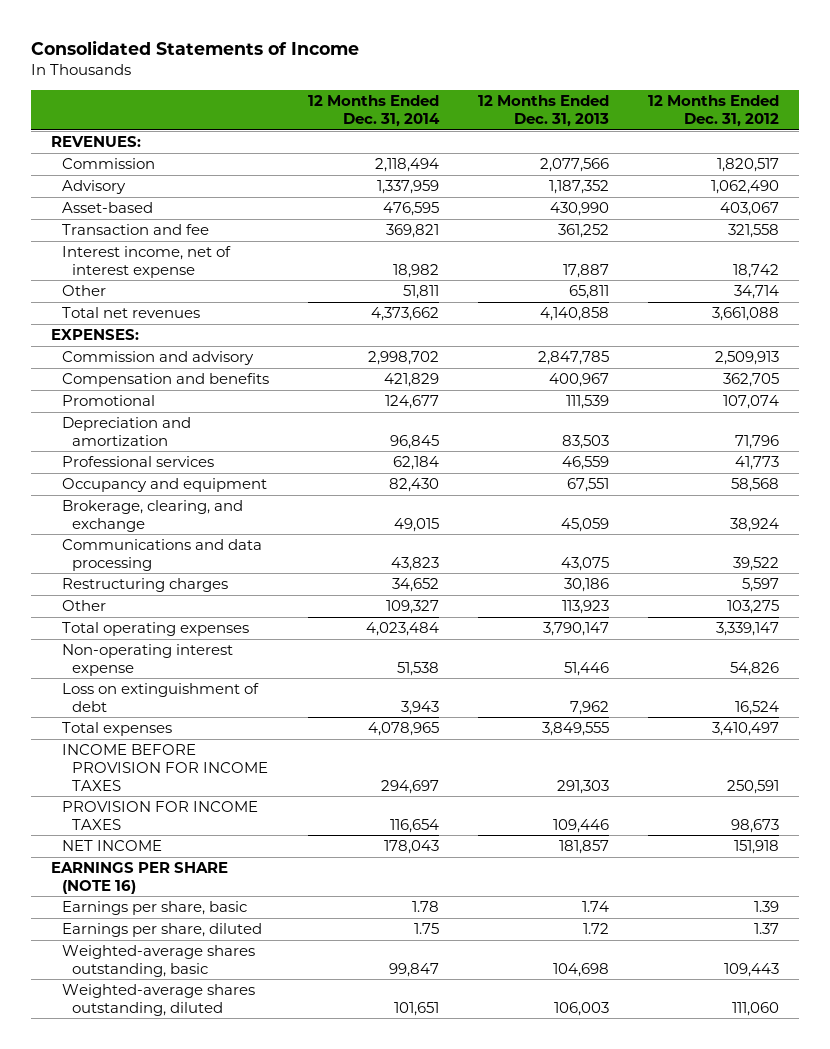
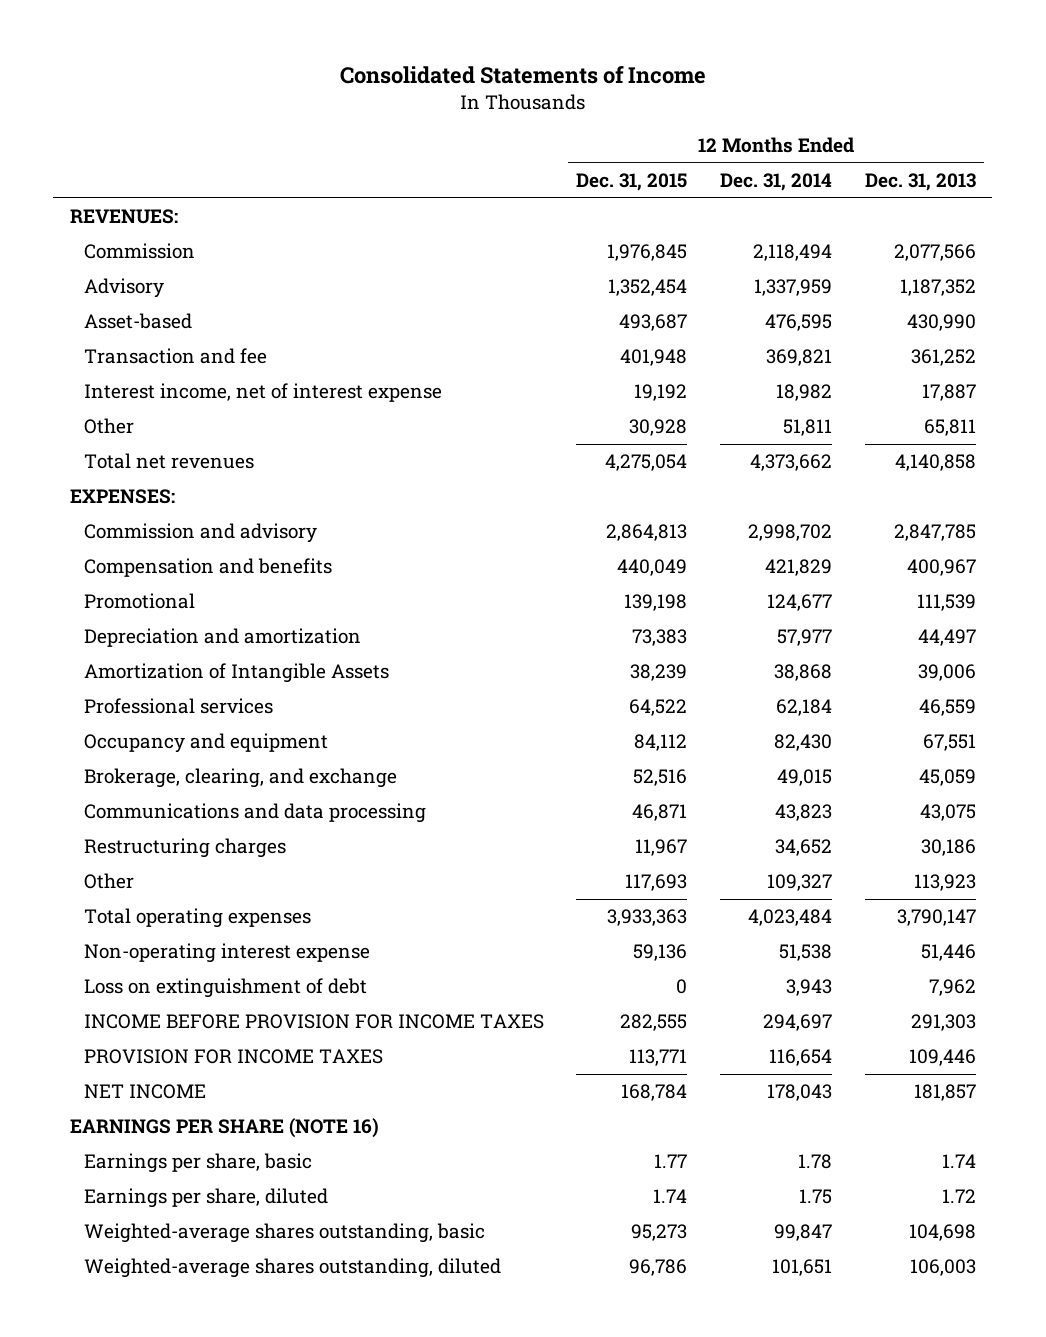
- | 12 Months Ended Dec. 31, 2014 | 12 Months Ended Dec. 31, 2013 | 12 Months Ended Dec. 31, 2012
+ | 12 Months Ended Dec. 31, 2015 | 12 Months Ended Dec. 31, 2014 | 12 Months Ended Dec. 31, 2013
- Depreciation and amortization | 96,845 | 83,503 | 71,796
+ Depreciation and amortization | 73,383 | 57,977 | 44,497
+ Amortization of Intangible Assets | 38,239 | 38,868 | 39,006
- Total expenses | 4,078,965 | 3,849,555 | 3,410,497

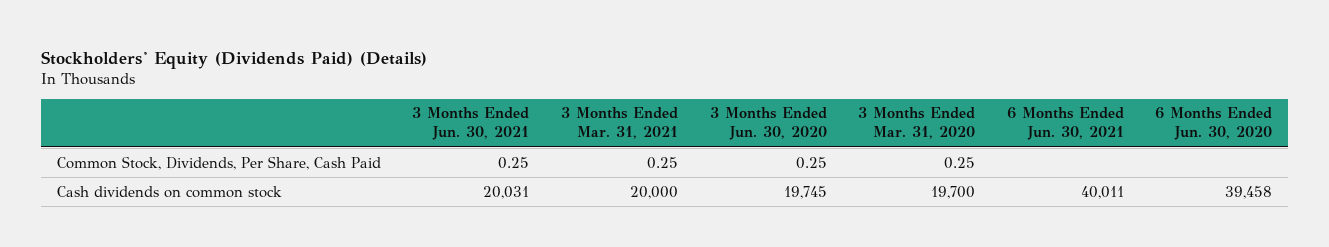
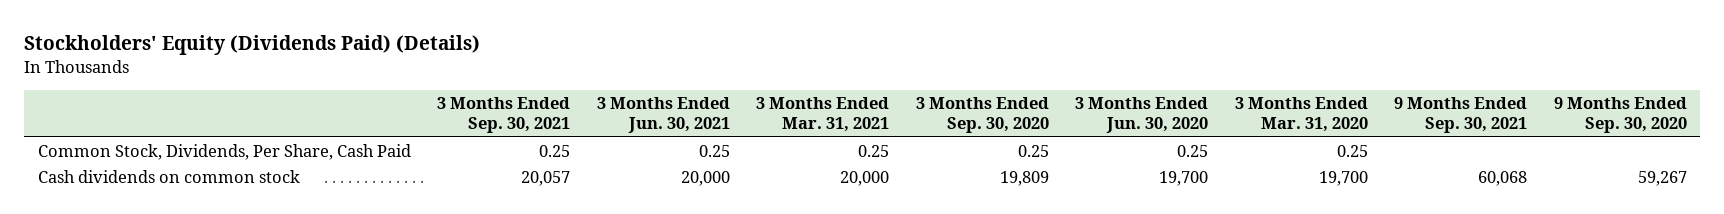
- | 3 Months Ended Jun. 30, 2021 | 3 Months Ended Mar. 31, 2021 | 3 Months Ended Jun. 30, 2020 | 3 Months Ended Mar. 31, 2020 | 6 Months Ended Jun. 30, 2021 | 6 Months Ended Jun. 30, 2020
+ | 3 Months Ended Sep. 30, 2021 | 3 Months Ended Jun. 30, 2021 | 3 Months Ended Mar. 31, 2021 | 3 Months Ended Sep. 30, 2020 | 3 Months Ended Jun. 30, 2020 | 3 Months Ended Mar. 31, 2020 | 9 Months Ended Sep. 30, 2021 | 9 Months Ended Sep. 30, 2020
- Cash dividends on common stock | 20,031 | 20,000 | 19,745 | 19,700 | 40,011 | 39,458
+ Cash dividends on common stock | 20,057 | 20,000 | 20,000 | 19,809 | 19,700 | 19,700 | 60,068 | 59,267

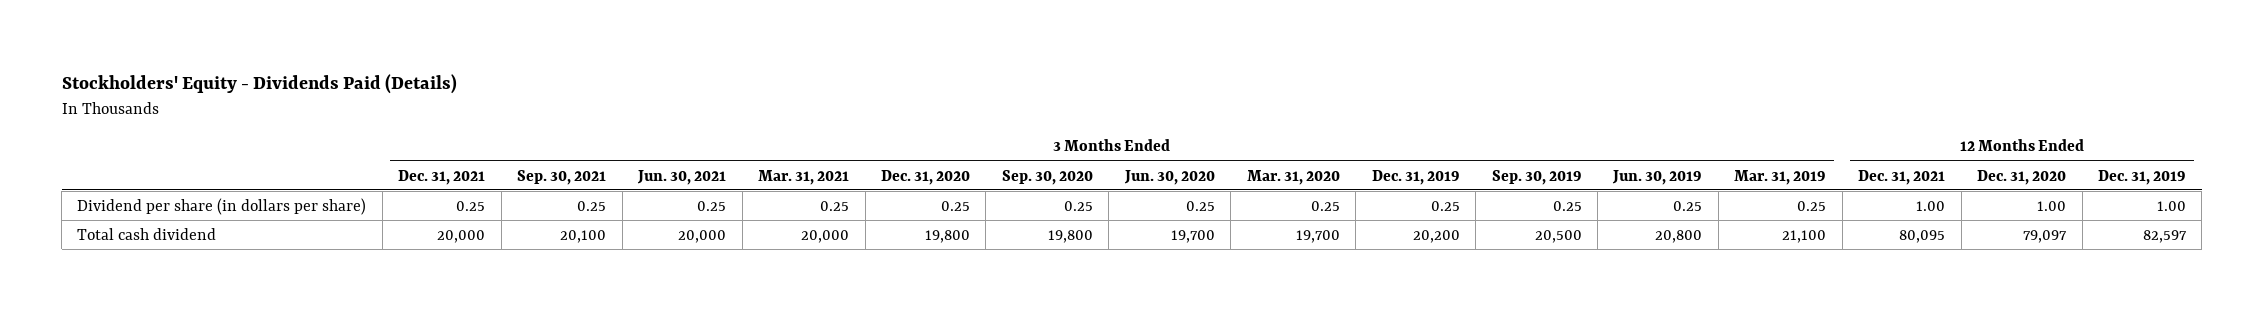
- Stockholders' Equity (Dividends Paid) (Details)
+ Stockholders' Equity - Dividends Paid (Details)
- | 3 Months Ended Sep. 30, 2021 | 3 Months Ended Jun. 30, 2021 | 3 Months Ended Mar. 31, 2021 | 3 Months Ended Sep. 30, 2020 | 3 Months Ended Jun. 30, 2020 | 3 Months Ended Mar. 31, 2020 | 9 Months Ended Sep. 30, 2021 | 9 Months Ended Sep. 30, 2020
+ | 3 Months Ended Dec. 31, 2021 | 3 Months Ended Sep. 30, 2021 | 3 Months Ended Jun. 30, 2021 | 3 Months Ended Mar. 31, 2021 | 3 Months Ended Dec. 31, 2020 | 3 Months Ended Sep. 30, 2020 | 3 Months Ended Jun. 30, 2020 | 3 Months Ended Mar. 31, 2020 | 3 Months Ended Dec. 31, 2019 | 3 Months Ended Sep. 30, 2019 | 3 Months Ended Jun. 30, 2019 | 3 Months Ended Mar. 31, 2019 | 12 Months Ended Dec. 31, 2021 | 12 Months Ended Dec. 31, 2020 | 12 Months Ended Dec. 31, 2019
- Common Stock, Dividends, Per Share, Cash Paid | 0.25 | 0.25 | 0.25 | 0.25 | 0.25 | 0.25 | |
- Cash dividends on common stock | 20,057 | 20,000 | 20,000 | 19,809 | 19,700 | 19,700 | 60,068 | 59,267
+ Dividend per share (in dollars per share) | 0.25 | 0.25 | 0.25 | 0.25 | 0.25 | 0.25 | 0.25 | 0.25 | 0.25 | 0.25 | 0.25 | 0.25 | 1.00 | 1.00 | 1.00
+ Total cash dividend | 20,000 | 20,100 | 20,000 | 20,000 | 19,800 | 19,800 | 19,700 | 19,700 | 20,200 | 20,500 | 20,800 | 21,100 | 80,095 | 79,097 | 82,597

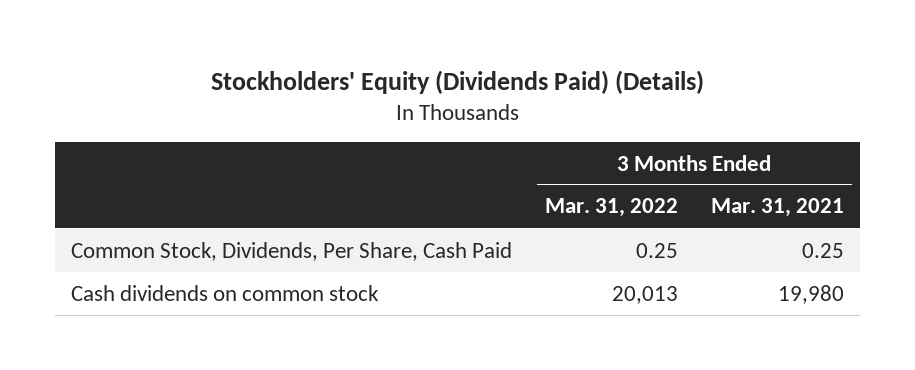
- Stockholders' Equity - Dividends Paid (Details)
+ Stockholders' Equity (Dividends Paid) (Details)
- | 3 Months Ended Dec. 31, 2021 | 3 Months Ended Sep. 30, 2021 | 3 Months Ended Jun. 30, 2021 | 3 Months Ended Mar. 31, 2021 | 3 Months Ended Dec. 31, 2020 | 3 Months Ended Sep. 30, 2020 | 3 Months Ended Jun. 30, 2020 | 3 Months Ended Mar. 31, 2020 | 3 Months Ended Dec. 31, 2019 | 3 Months Ended Sep. 30, 2019 | 3 Months Ended Jun. 30, 2019 | 3 Months Ended Mar. 31, 2019 | 12 Months Ended Dec. 31, 2021 | 12 Months Ended Dec. 31, 2020 | 12 Months Ended Dec. 31, 2019
+ | 3 Months Ended Mar. 31, 2022 | 3 Months Ended Mar. 31, 2021
- Dividend per share (in dollars per share) | 0.25 | 0.25 | 0.25 | 0.25 | 0.25 | 0.25 | 0.25 | 0.25 | 0.25 | 0.25 | 0.25 | 0.25 | 1.00 | 1.00 | 1.00
- Total cash dividend | 20,000 | 20,100 | 20,000 | 20,000 | 19,800 | 19,800 | 19,700 | 19,700 | 20,200 | 20,500 | 20,800 | 21,100 | 80,095 | 79,097 | 82,597
+ Common Stock, Dividends, Per Share, Cash Paid | 0.25 | 0.25
+ Cash dividends on common stock | 20,013 | 19,980

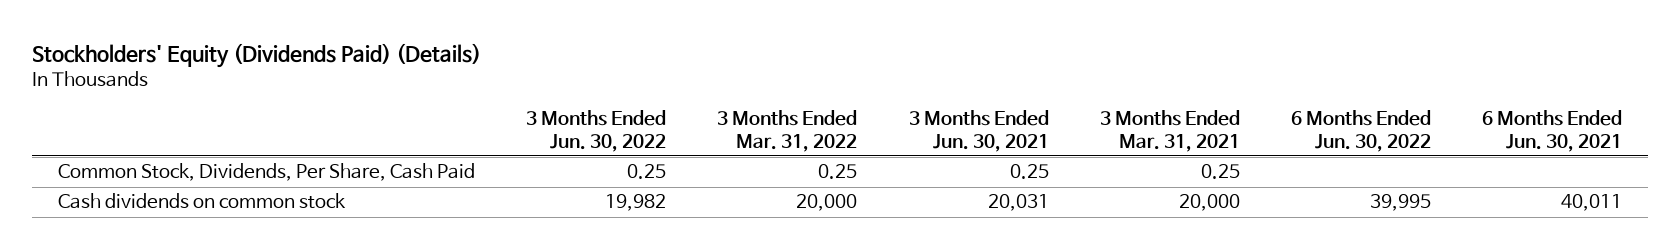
- | 3 Months Ended Mar. 31, 2022 | 3 Months Ended Mar. 31, 2021
+ | 3 Months Ended Jun. 30, 2022 | 3 Months Ended Mar. 31, 2022 | 3 Months Ended Jun. 30, 2021 | 3 Months Ended Mar. 31, 2021 | 6 Months Ended Jun. 30, 2022 | 6 Months Ended Jun. 30, 2021
- Cash dividends on common stock | 20,013 | 19,980
+ Cash dividends on common stock | 19,982 | 20,000 | 20,031 | 20,000 | 39,995 | 40,011

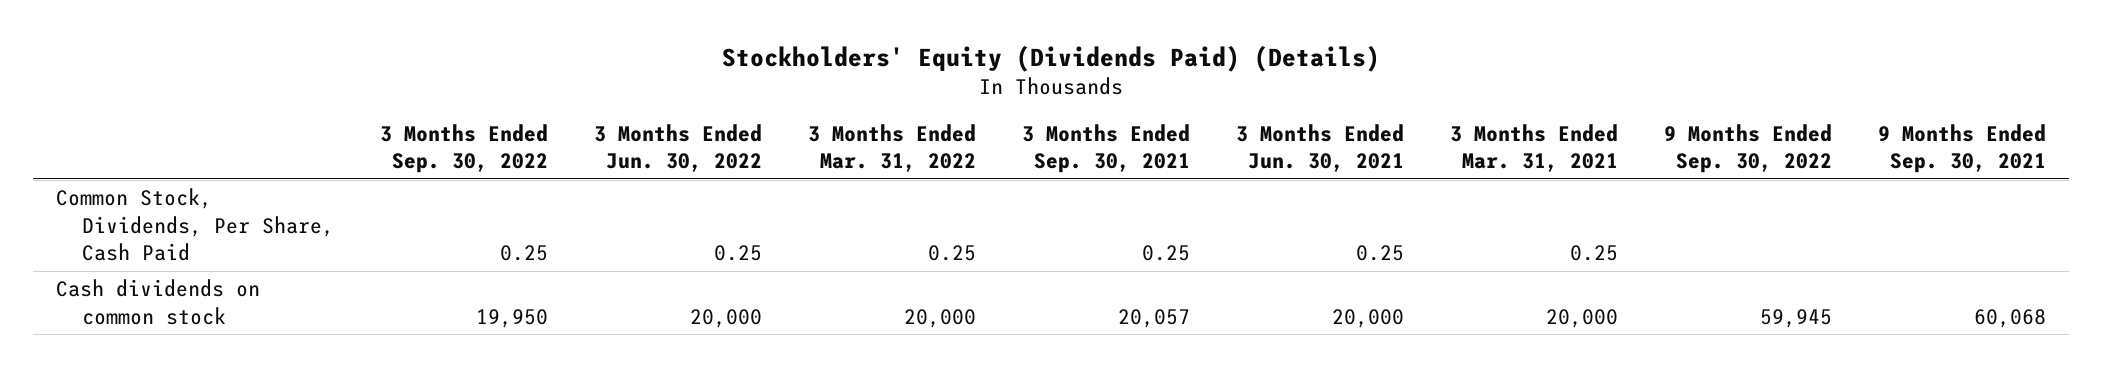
- | 3 Months Ended Jun. 30, 2022 | 3 Months Ended Mar. 31, 2022 | 3 Months Ended Jun. 30, 2021 | 3 Months Ended Mar. 31, 2021 | 6 Months Ended Jun. 30, 2022 | 6 Months Ended Jun. 30, 2021
+ | 3 Months Ended Sep. 30, 2022 | 3 Months Ended Jun. 30, 2022 | 3 Months Ended Mar. 31, 2022 | 3 Months Ended Sep. 30, 2021 | 3 Months Ended Jun. 30, 2021 | 3 Months Ended Mar. 31, 2021 | 9 Months Ended Sep. 30, 2022 | 9 Months Ended Sep. 30, 2021
- Cash dividends on common stock | 19,982 | 20,000 | 20,031 | 20,000 | 39,995 | 40,011
+ Cash dividends on common stock | 19,950 | 20,000 | 20,000 | 20,057 | 20,000 | 20,000 | 59,945 | 60,068

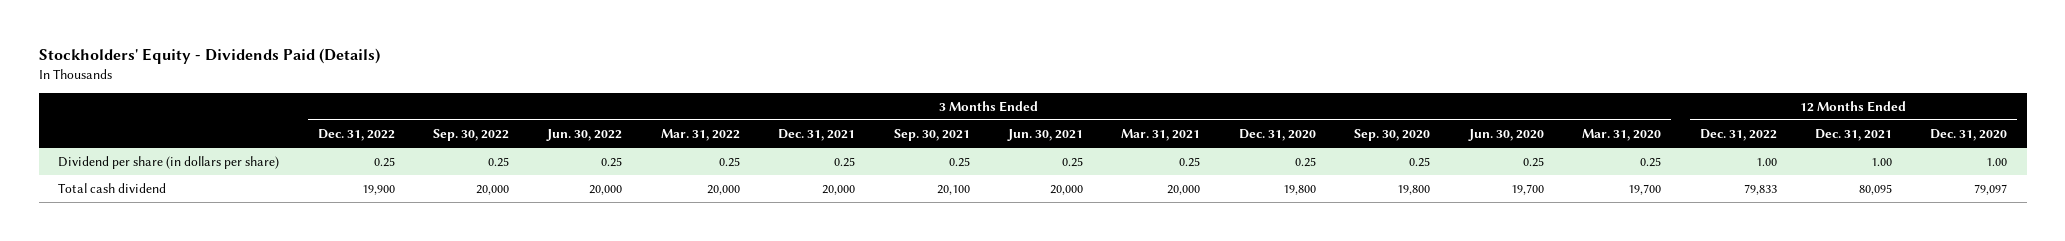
- Stockholders' Equity (Dividends Paid) (Details)
+ Stockholders' Equity - Dividends Paid (Details)
- | 3 Months Ended Sep. 30, 2022 | 3 Months Ended Jun. 30, 2022 | 3 Months Ended Mar. 31, 2022 | 3 Months Ended Sep. 30, 2021 | 3 Months Ended Jun. 30, 2021 | 3 Months Ended Mar. 31, 2021 | 9 Months Ended Sep. 30, 2022 | 9 Months Ended Sep. 30, 2021
+ | 3 Months Ended Dec. 31, 2022 | 3 Months Ended Sep. 30, 2022 | 3 Months Ended Jun. 30, 2022 | 3 Months Ended Mar. 31, 2022 | 3 Months Ended Dec. 31, 2021 | 3 Months Ended Sep. 30, 2021 | 3 Months Ended Jun. 30, 2021 | 3 Months Ended Mar. 31, 2021 | 3 Months Ended Dec. 31, 2020 | 3 Months Ended Sep. 30, 2020 | 3 Months Ended Jun. 30, 2020 | 3 Months Ended Mar. 31, 2020 | 12 Months Ended Dec. 31, 2022 | 12 Months Ended Dec. 31, 2021 | 12 Months Ended Dec. 31, 2020
- Common Stock, Dividends, Per Share, Cash Paid | 0.25 | 0.25 | 0.25 | 0.25 | 0.25 | 0.25 | |
- Cash dividends on common stock | 19,950 | 20,000 | 20,000 | 20,057 | 20,000 | 20,000 | 59,945 | 60,068
+ Dividend per share (in dollars per share) | 0.25 | 0.25 | 0.25 | 0.25 | 0.25 | 0.25 | 0.25 | 0.25 | 0.25 | 0.25 | 0.25 | 0.25 | 1.00 | 1.00 | 1.00
+ Total cash dividend | 19,900 | 20,000 | 20,000 | 20,000 | 20,000 | 20,100 | 20,000 | 20,000 | 19,800 | 19,800 | 19,700 | 19,700 | 79,833 | 80,095 | 79,097

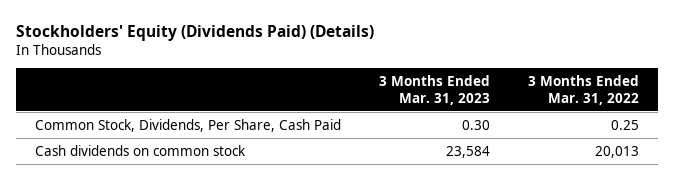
- Stockholders' Equity - Dividends Paid (Details)
+ Stockholders' Equity (Dividends Paid) (Details)
- | 3 Months Ended Dec. 31, 2022 | 3 Months Ended Sep. 30, 2022 | 3 Months Ended Jun. 30, 2022 | 3 Months Ended Mar. 31, 2022 | 3 Months Ended Dec. 31, 2021 | 3 Months Ended Sep. 30, 2021 | 3 Months Ended Jun. 30, 2021 | 3 Months Ended Mar. 31, 2021 | 3 Months Ended Dec. 31, 2020 | 3 Months Ended Sep. 30, 2020 | 3 Months Ended Jun. 30, 2020 | 3 Months Ended Mar. 31, 2020 | 12 Months Ended Dec. 31, 2022 | 12 Months Ended Dec. 31, 2021 | 12 Months Ended Dec. 31, 2020
+ | 3 Months Ended Mar. 31, 2023 | 3 Months Ended Mar. 31, 2022
- Dividend per share (in dollars per share) | 0.25 | 0.25 | 0.25 | 0.25 | 0.25 | 0.25 | 0.25 | 0.25 | 0.25 | 0.25 | 0.25 | 0.25 | 1.00 | 1.00 | 1.00
- Total cash dividend | 19,900 | 20,000 | 20,000 | 20,000 | 20,000 | 20,100 | 20,000 | 20,000 | 19,800 | 19,800 | 19,700 | 19,700 | 79,833 | 80,095 | 79,097
+ Common Stock, Dividends, Per Share, Cash Paid | 0.30 | 0.25
+ Cash dividends on common stock | 23,584 | 20,013

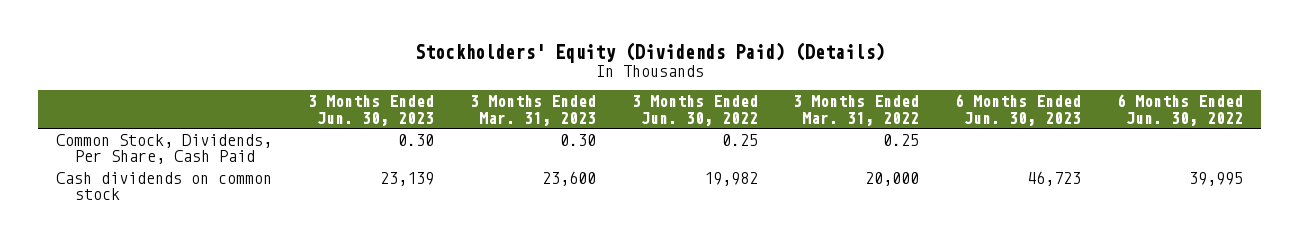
- | 3 Months Ended Mar. 31, 2023 | 3 Months Ended Mar. 31, 2022
+ | 3 Months Ended Jun. 30, 2023 | 3 Months Ended Mar. 31, 2023 | 3 Months Ended Jun. 30, 2022 | 3 Months Ended Mar. 31, 2022 | 6 Months Ended Jun. 30, 2023 | 6 Months Ended Jun. 30, 2022
- Cash dividends on common stock | 23,584 | 20,013
+ Cash dividends on common stock | 23,139 | 23,600 | 19,982 | 20,000 | 46,723 | 39,995

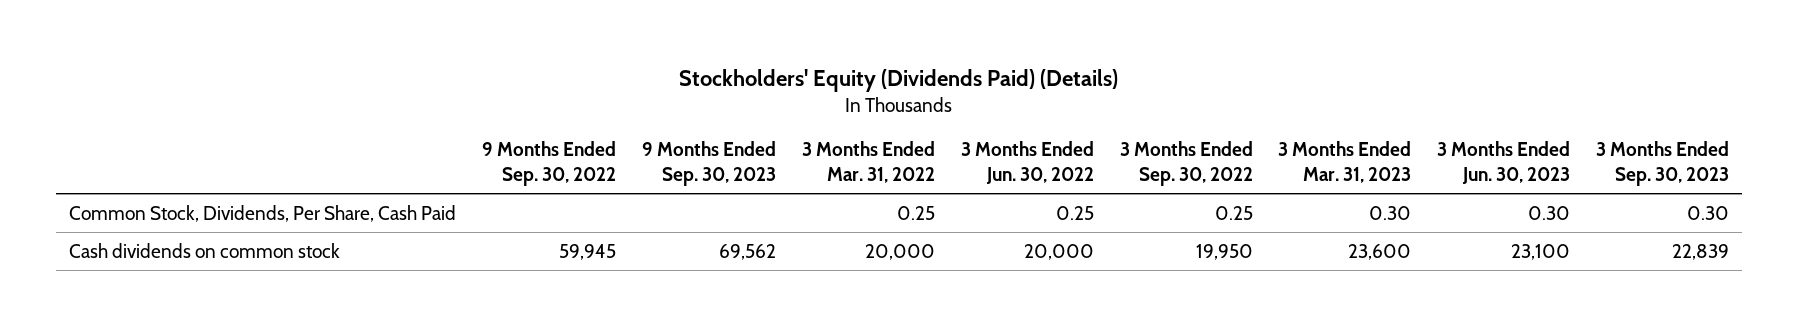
- | 3 Months Ended Jun. 30, 2023 | 3 Months Ended Mar. 31, 2023 | 3 Months Ended Jun. 30, 2022 | 3 Months Ended Mar. 31, 2022 | 6 Months Ended Jun. 30, 2023 | 6 Months Ended Jun. 30, 2022
+ | 9 Months Ended Sep. 30, 2022 | 9 Months Ended Sep. 30, 2023 | 3 Months Ended Mar. 31, 2022 | 3 Months Ended Jun. 30, 2022 | 3 Months Ended Sep. 30, 2022 | 3 Months Ended Mar. 31, 2023 | 3 Months Ended Jun. 30, 2023 | 3 Months Ended Sep. 30, 2023
- Cash dividends on common stock | 23,139 | 23,600 | 19,982 | 20,000 | 46,723 | 39,995
+ Cash dividends on common stock | 59,945 | 69,562 | 20,000 | 20,000 | 19,950 | 23,600 | 23,100 | 22,839

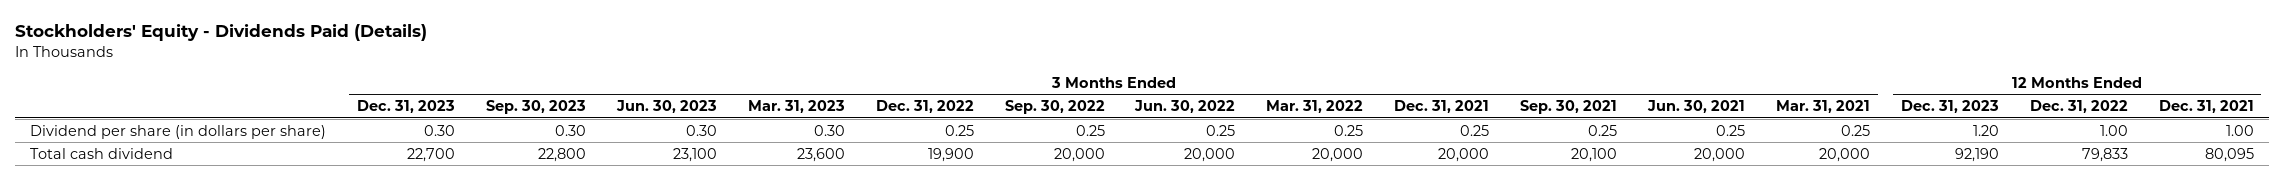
- Stockholders' Equity (Dividends Paid) (Details)
+ Stockholders' Equity - Dividends Paid (Details)
- | 9 Months Ended Sep. 30, 2022 | 9 Months Ended Sep. 30, 2023 | 3 Months Ended Mar. 31, 2022 | 3 Months Ended Jun. 30, 2022 | 3 Months Ended Sep. 30, 2022 | 3 Months Ended Mar. 31, 2023 | 3 Months Ended Jun. 30, 2023 | 3 Months Ended Sep. 30, 2023
+ | 3 Months Ended Dec. 31, 2023 | 3 Months Ended Sep. 30, 2023 | 3 Months Ended Jun. 30, 2023 | 3 Months Ended Mar. 31, 2023 | 3 Months Ended Dec. 31, 2022 | 3 Months Ended Sep. 30, 2022 | 3 Months Ended Jun. 30, 2022 | 3 Months Ended Mar. 31, 2022 | 3 Months Ended Dec. 31, 2021 | 3 Months Ended Sep. 30, 2021 | 3 Months Ended Jun. 30, 2021 | 3 Months Ended Mar. 31, 2021 | 12 Months Ended Dec. 31, 2023 | 12 Months Ended Dec. 31, 2022 | 12 Months Ended Dec. 31, 2021
- Common Stock, Dividends, Per Share, Cash Paid | | | 0.25 | 0.25 | 0.25 | 0.30 | 0.30 | 0.30
- Cash dividends on common stock | 59,945 | 69,562 | 20,000 | 20,000 | 19,950 | 23,600 | 23,100 | 22,839
+ Dividend per share (in dollars per share) | 0.30 | 0.30 | 0.30 | 0.30 | 0.25 | 0.25 | 0.25 | 0.25 | 0.25 | 0.25 | 0.25 | 0.25 | 1.20 | 1.00 | 1.00
+ Total cash dividend | 22,700 | 22,800 | 23,100 | 23,600 | 19,900 | 20,000 | 20,000 | 20,000 | 20,000 | 20,100 | 20,000 | 20,000 | 92,190 | 79,833 | 80,095

